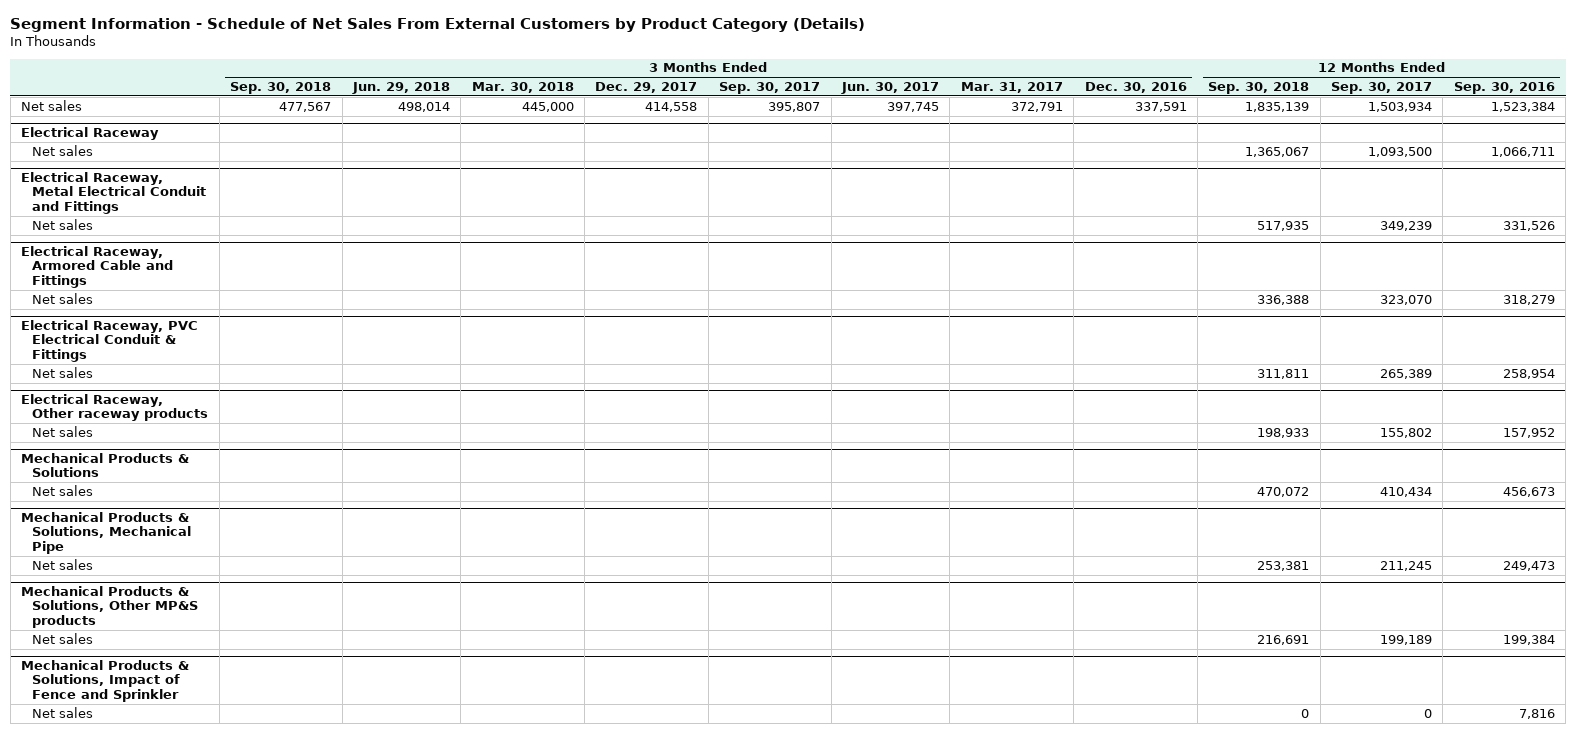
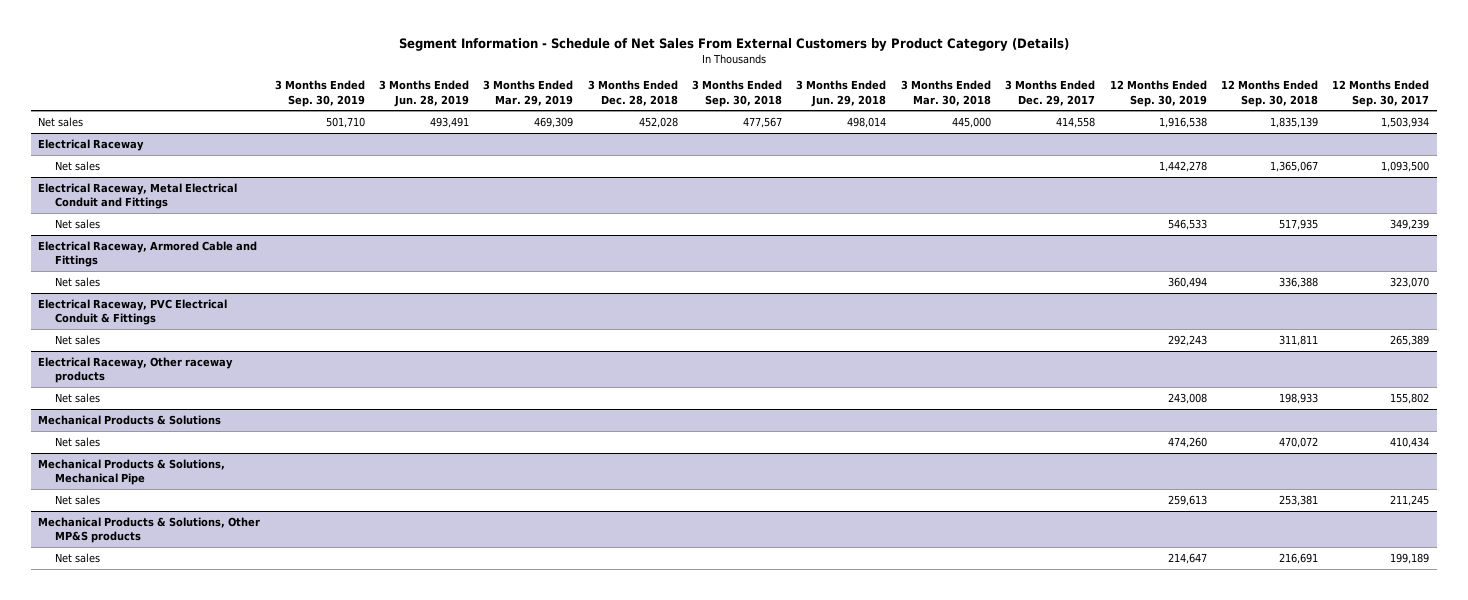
- | 3 Months Ended Sep. 30, 2018 | 3 Months Ended Jun. 29, 2018 | 3 Months Ended Mar. 30, 2018 | 3 Months Ended Dec. 29, 2017 | 3 Months Ended Sep. 30, 2017 | 3 Months Ended Jun. 30, 2017 | 3 Months Ended Mar. 31, 2017 | 3 Months Ended Dec. 30, 2016 | 12 Months Ended Sep. 30, 2018 | 12 Months Ended Sep. 30, 2017 | 12 Months Ended Sep. 30, 2016
+ | 3 Months Ended Sep. 30, 2019 | 3 Months Ended Jun. 28, 2019 | 3 Months Ended Mar. 29, 2019 | 3 Months Ended Dec. 28, 2018 | 3 Months Ended Sep. 30, 2018 | 3 Months Ended Jun. 29, 2018 | 3 Months Ended Mar. 30, 2018 | 3 Months Ended Dec. 29, 2017 | 12 Months Ended Sep. 30, 2019 | 12 Months Ended Sep. 30, 2018 | 12 Months Ended Sep. 30, 2017
- Mechanical Products & Solutions, Impact of Fence and Sprinkler
- Net sales | | | | | | | | | 0 | 0 | 7,816

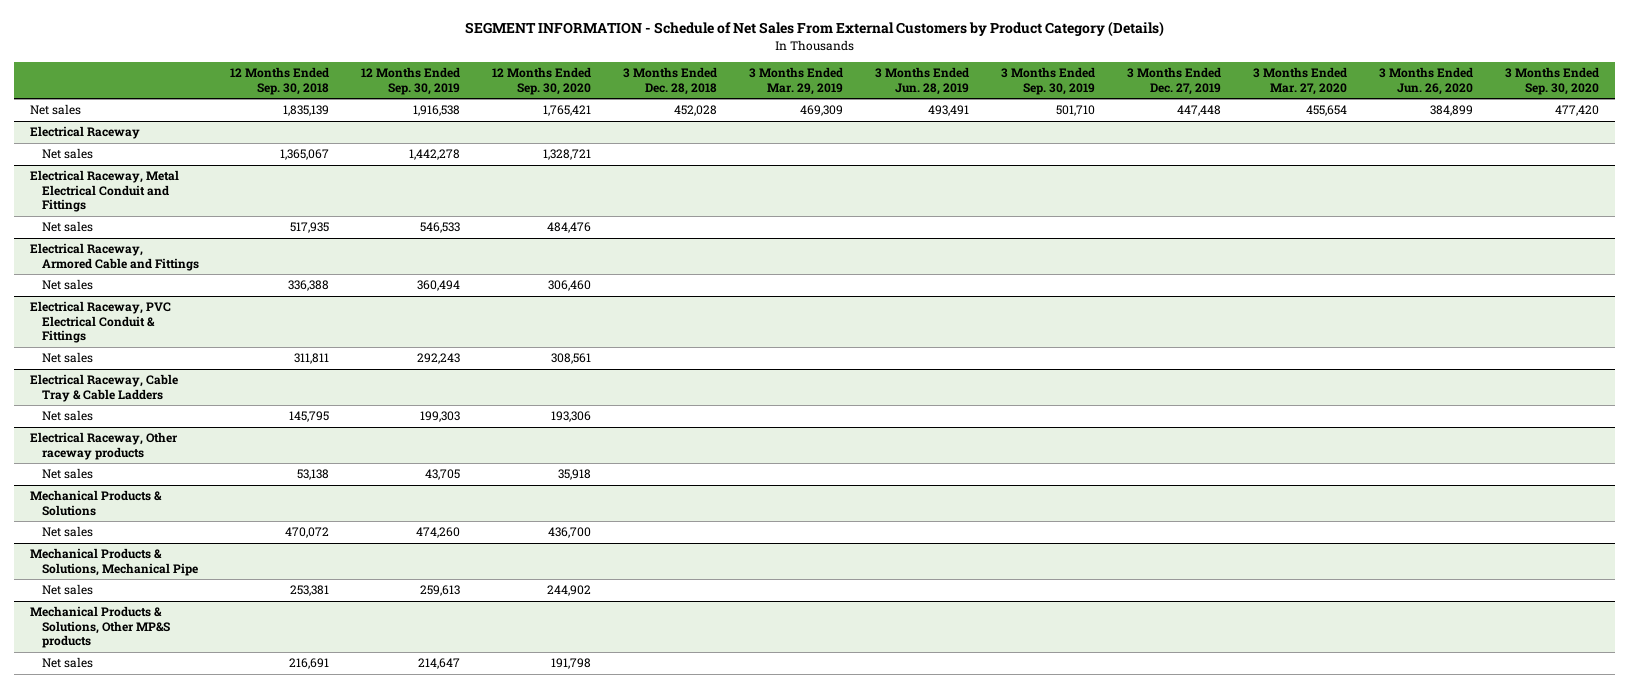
- Segment Information - Schedule of Net Sales From External Customers by Product Category (Details)
+ SEGMENT INFORMATION - Schedule of Net Sales From External Customers by Product Category (Details)
- | 3 Months Ended Sep. 30, 2019 | 3 Months Ended Jun. 28, 2019 | 3 Months Ended Mar. 29, 2019 | 3 Months Ended Dec. 28, 2018 | 3 Months Ended Sep. 30, 2018 | 3 Months Ended Jun. 29, 2018 | 3 Months Ended Mar. 30, 2018 | 3 Months Ended Dec. 29, 2017 | 12 Months Ended Sep. 30, 2019 | 12 Months Ended Sep. 30, 2018 | 12 Months Ended Sep. 30, 2017
+ | 12 Months Ended Sep. 30, 2018 | 12 Months Ended Sep. 30, 2019 | 12 Months Ended Sep. 30, 2020 | 3 Months Ended Dec. 28, 2018 | 3 Months Ended Mar. 29, 2019 | 3 Months Ended Jun. 28, 2019 | 3 Months Ended Sep. 30, 2019 | 3 Months Ended Dec. 27, 2019 | 3 Months Ended Mar. 27, 2020 | 3 Months Ended Jun. 26, 2020 | 3 Months Ended Sep. 30, 2020
+ Electrical Raceway, Cable Tray & Cable Ladders
+ Net sales | 145,795 | 199,303 | 193,306 | | | | | | | |
@ Electrical Raceway, Other raceway products
- Net sales | | | | | | | | | 243,008 | 198,933 | 155,802
+ Net sales | 53,138 | 43,705 | 35,918 | | | | | | | |

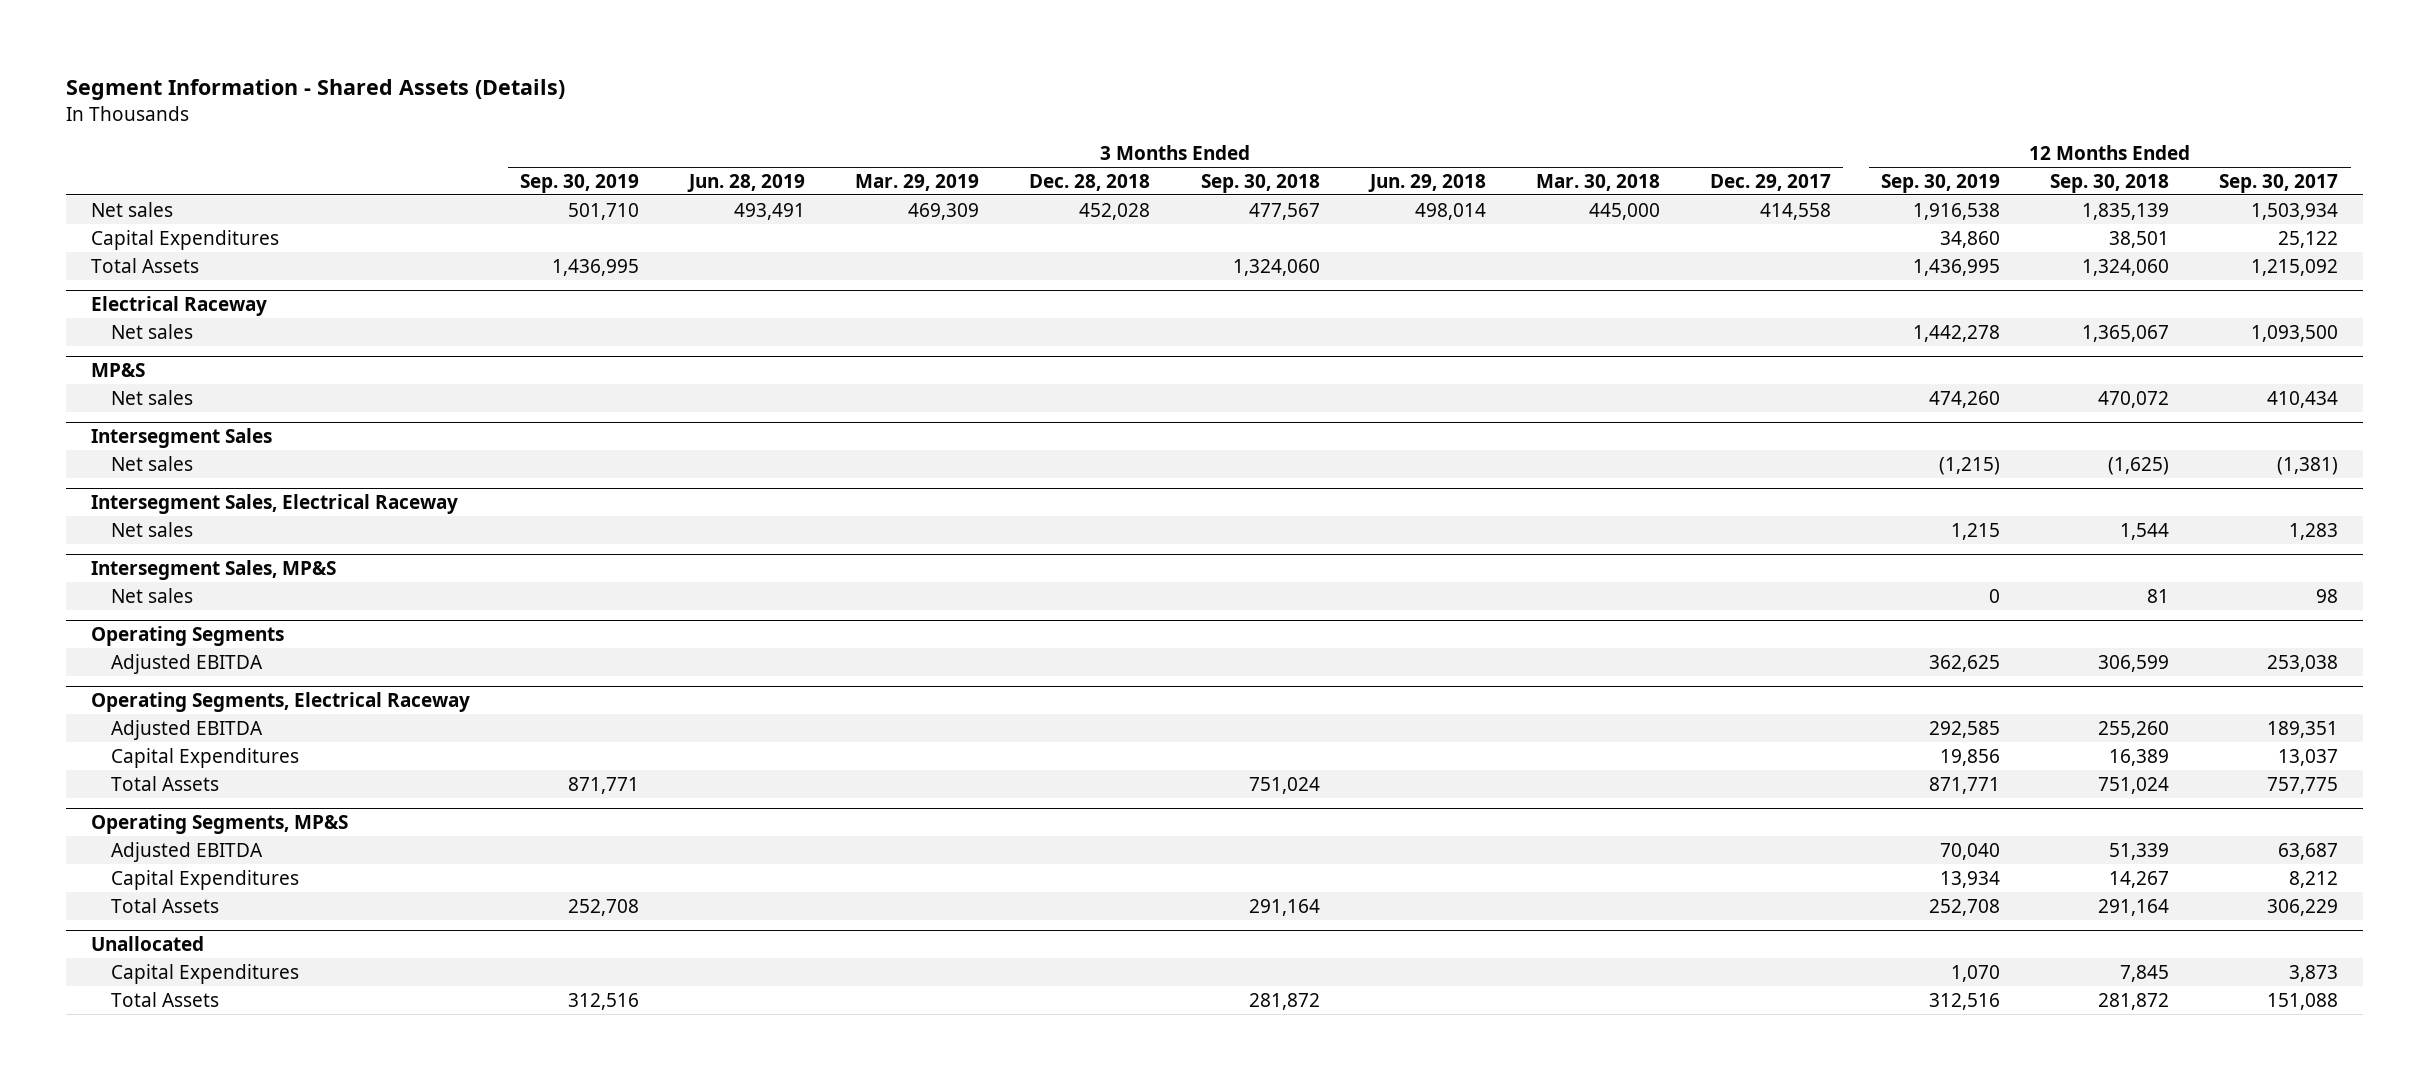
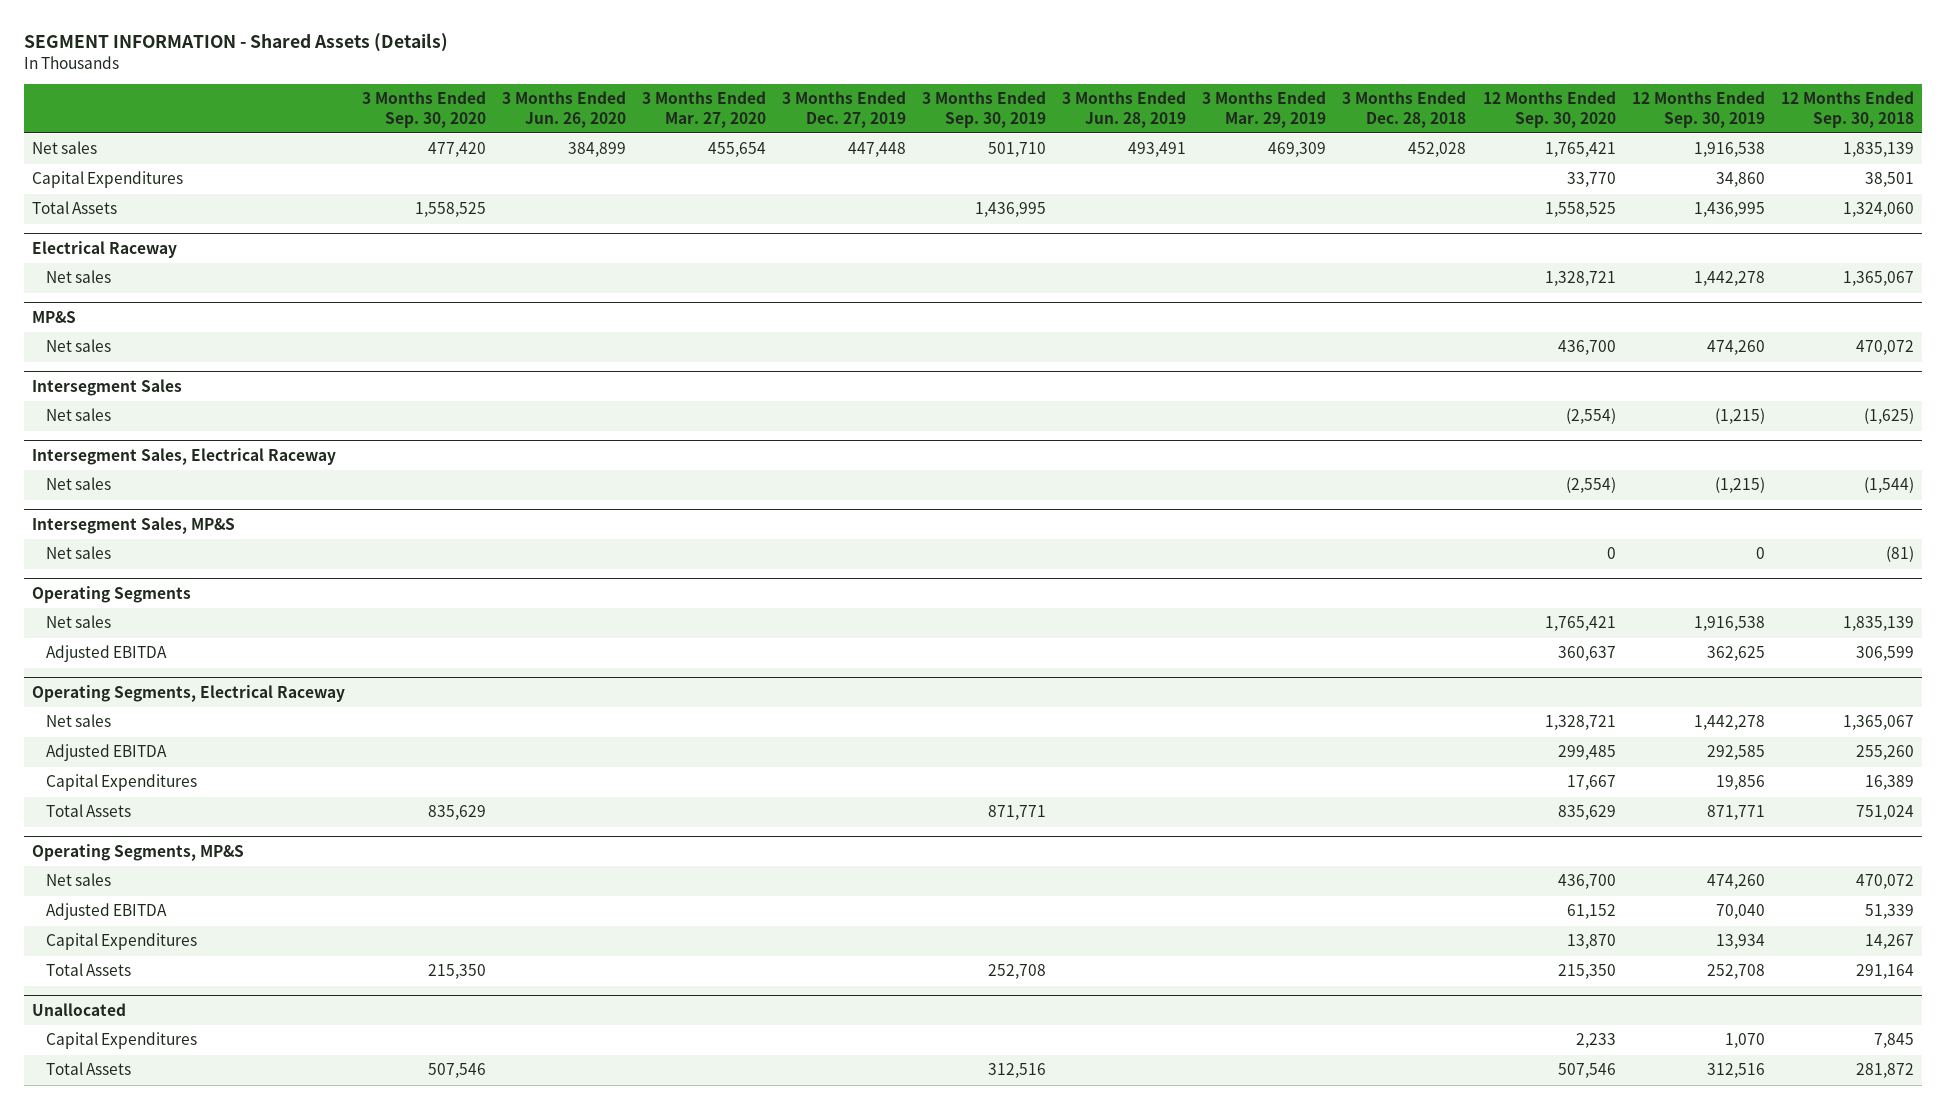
- Segment Information - Shared Assets (Details)
+ SEGMENT INFORMATION - Shared Assets (Details)
- | 3 Months Ended Sep. 30, 2019 | 3 Months Ended Jun. 28, 2019 | 3 Months Ended Mar. 29, 2019 | 3 Months Ended Dec. 28, 2018 | 3 Months Ended Sep. 30, 2018 | 3 Months Ended Jun. 29, 2018 | 3 Months Ended Mar. 30, 2018 | 3 Months Ended Dec. 29, 2017 | 12 Months Ended Sep. 30, 2019 | 12 Months Ended Sep. 30, 2018 | 12 Months Ended Sep. 30, 2017
+ | 3 Months Ended Sep. 30, 2020 | 3 Months Ended Jun. 26, 2020 | 3 Months Ended Mar. 27, 2020 | 3 Months Ended Dec. 27, 2019 | 3 Months Ended Sep. 30, 2019 | 3 Months Ended Jun. 28, 2019 | 3 Months Ended Mar. 29, 2019 | 3 Months Ended Dec. 28, 2018 | 12 Months Ended Sep. 30, 2020 | 12 Months Ended Sep. 30, 2019 | 12 Months Ended Sep. 30, 2018
@ Intersegment Sales, Electrical Raceway
- Net sales | | | | | | | | | 1,215 | 1,544 | 1,283
+ Net sales | | | | | | | | | (2,554) | (1,215) | (1,544)
@ Intersegment Sales, MP&S
- Net sales | | | | | | | | | 0 | 81 | 98
+ Net sales | | | | | | | | | 0 | 0 | (81)
@ Operating Segments
+ Net sales | | | | | | | | | 1,765,421 | 1,916,538 | 1,835,139
@ Operating Segments, Electrical Raceway
+ Net sales | | | | | | | | | 1,328,721 | 1,442,278 | 1,365,067
@ Operating Segments, MP&S
+ Net sales | | | | | | | | | 436,700 | 474,260 | 470,072

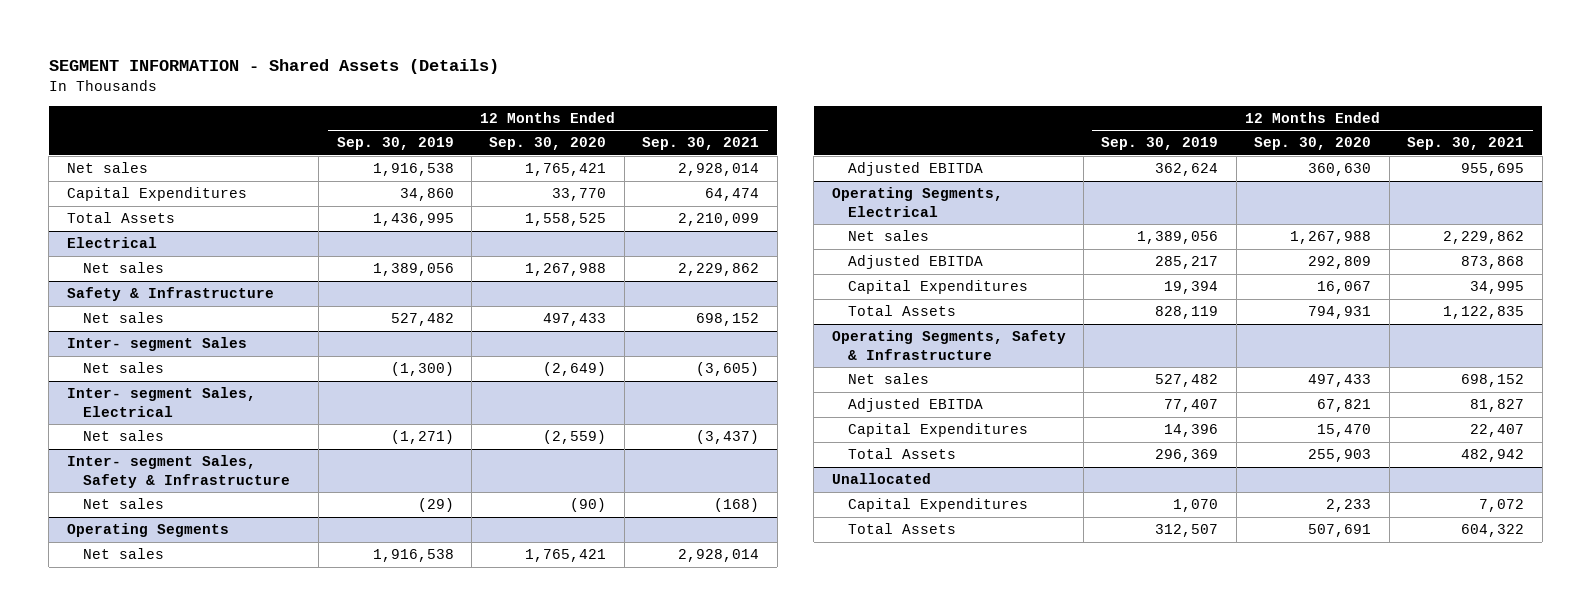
- | 3 Months Ended Sep. 30, 2020 | 3 Months Ended Jun. 26, 2020 | 3 Months Ended Mar. 27, 2020 | 3 Months Ended Dec. 27, 2019 | 3 Months Ended Sep. 30, 2019 | 3 Months Ended Jun. 28, 2019 | 3 Months Ended Mar. 29, 2019 | 3 Months Ended Dec. 28, 2018 | 12 Months Ended Sep. 30, 2020 | 12 Months Ended Sep. 30, 2019 | 12 Months Ended Sep. 30, 2018
+ | 12 Months Ended Sep. 30, 2019 | 12 Months Ended Sep. 30, 2020 | 12 Months Ended Sep. 30, 2021
- Electrical Raceway
- Net sales | | | | | | | | | 1,328,721 | 1,442,278 | 1,365,067
- MP&S
- Net sales | | | | | | | | | 436,700 | 474,260 | 470,072
- Intersegment Sales
- Net sales | | | | | | | | | (2,554) | (1,215) | (1,625)
- Intersegment Sales, Electrical Raceway
- Net sales | | | | | | | | | (2,554) | (1,215) | (1,544)
- Intersegment Sales, MP&S
- Net sales | | | | | | | | | 0 | 0 | (81)
+ Electrical
+ Net sales | 1,389,056 | 1,267,988 | 2,229,862
+ Safety & Infrastructure
+ Net sales | 527,482 | 497,433 | 698,152
+ Inter- segment Sales
+ Net sales | (1,300) | (2,649) | (3,605)
+ Inter- segment Sales, Electrical
+ Net sales | (1,271) | (2,559) | (3,437)
+ Inter- segment Sales, Safety & Infrastructure
+ Net sales | (29) | (90) | (168)
@ Operating Segments
- Adjusted EBITDA | | | | | | | | | 360,637 | 362,625 | 306,599
- Operating Segments, Electrical Raceway
- Net sales | | | | | | | | | 1,328,721 | 1,442,278 | 1,365,067
- Adjusted EBITDA | | | | | | | | | 299,485 | 292,585 | 255,260
- Capital Expenditures | | | | | | | | | 17,667 | 19,856 | 16,389
- Total Assets | 835,629 | | | | 871,771 | | | | 835,629 | 871,771 | 751,024
- Operating Segments, MP&S
- Net sales | | | | | | | | | 436,700 | 474,260 | 470,072
- Adjusted EBITDA | | | | | | | | | 61,152 | 70,040 | 51,339
- Capital Expenditures | | | | | | | | | 13,870 | 13,934 | 14,267
- Total Assets | 215,350 | | | | 252,708 | | | | 215,350 | 252,708 | 291,164
@ Operating Segments
+ Adjusted EBITDA | 362,624 | 360,630 | 955,695
+ Operating Segments, Electrical
+ Net sales | 1,389,056 | 1,267,988 | 2,229,862
+ Adjusted EBITDA | 285,217 | 292,809 | 873,868
+ Capital Expenditures | 19,394 | 16,067 | 34,995
+ Total Assets | 828,119 | 794,931 | 1,122,835
+ Operating Segments, Safety & Infrastructure
+ Net sales | 527,482 | 497,433 | 698,152
+ Adjusted EBITDA | 77,407 | 67,821 | 81,827
+ Capital Expenditures | 14,396 | 15,470 | 22,407
+ Total Assets | 296,369 | 255,903 | 482,942
@ Unallocated
- Total Assets | 507,546 | | | | 312,516 | | | | 507,546 | 312,516 | 281,872
+ Total Assets | 312,507 | 507,691 | 604,322

